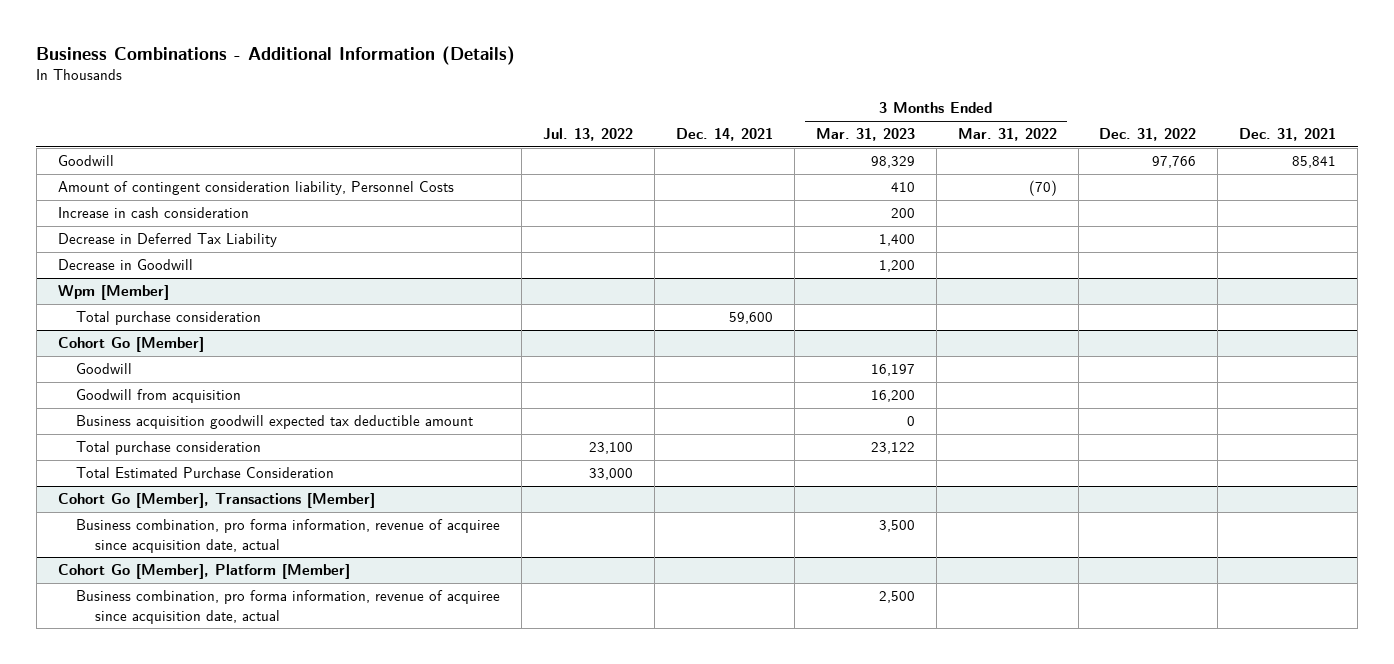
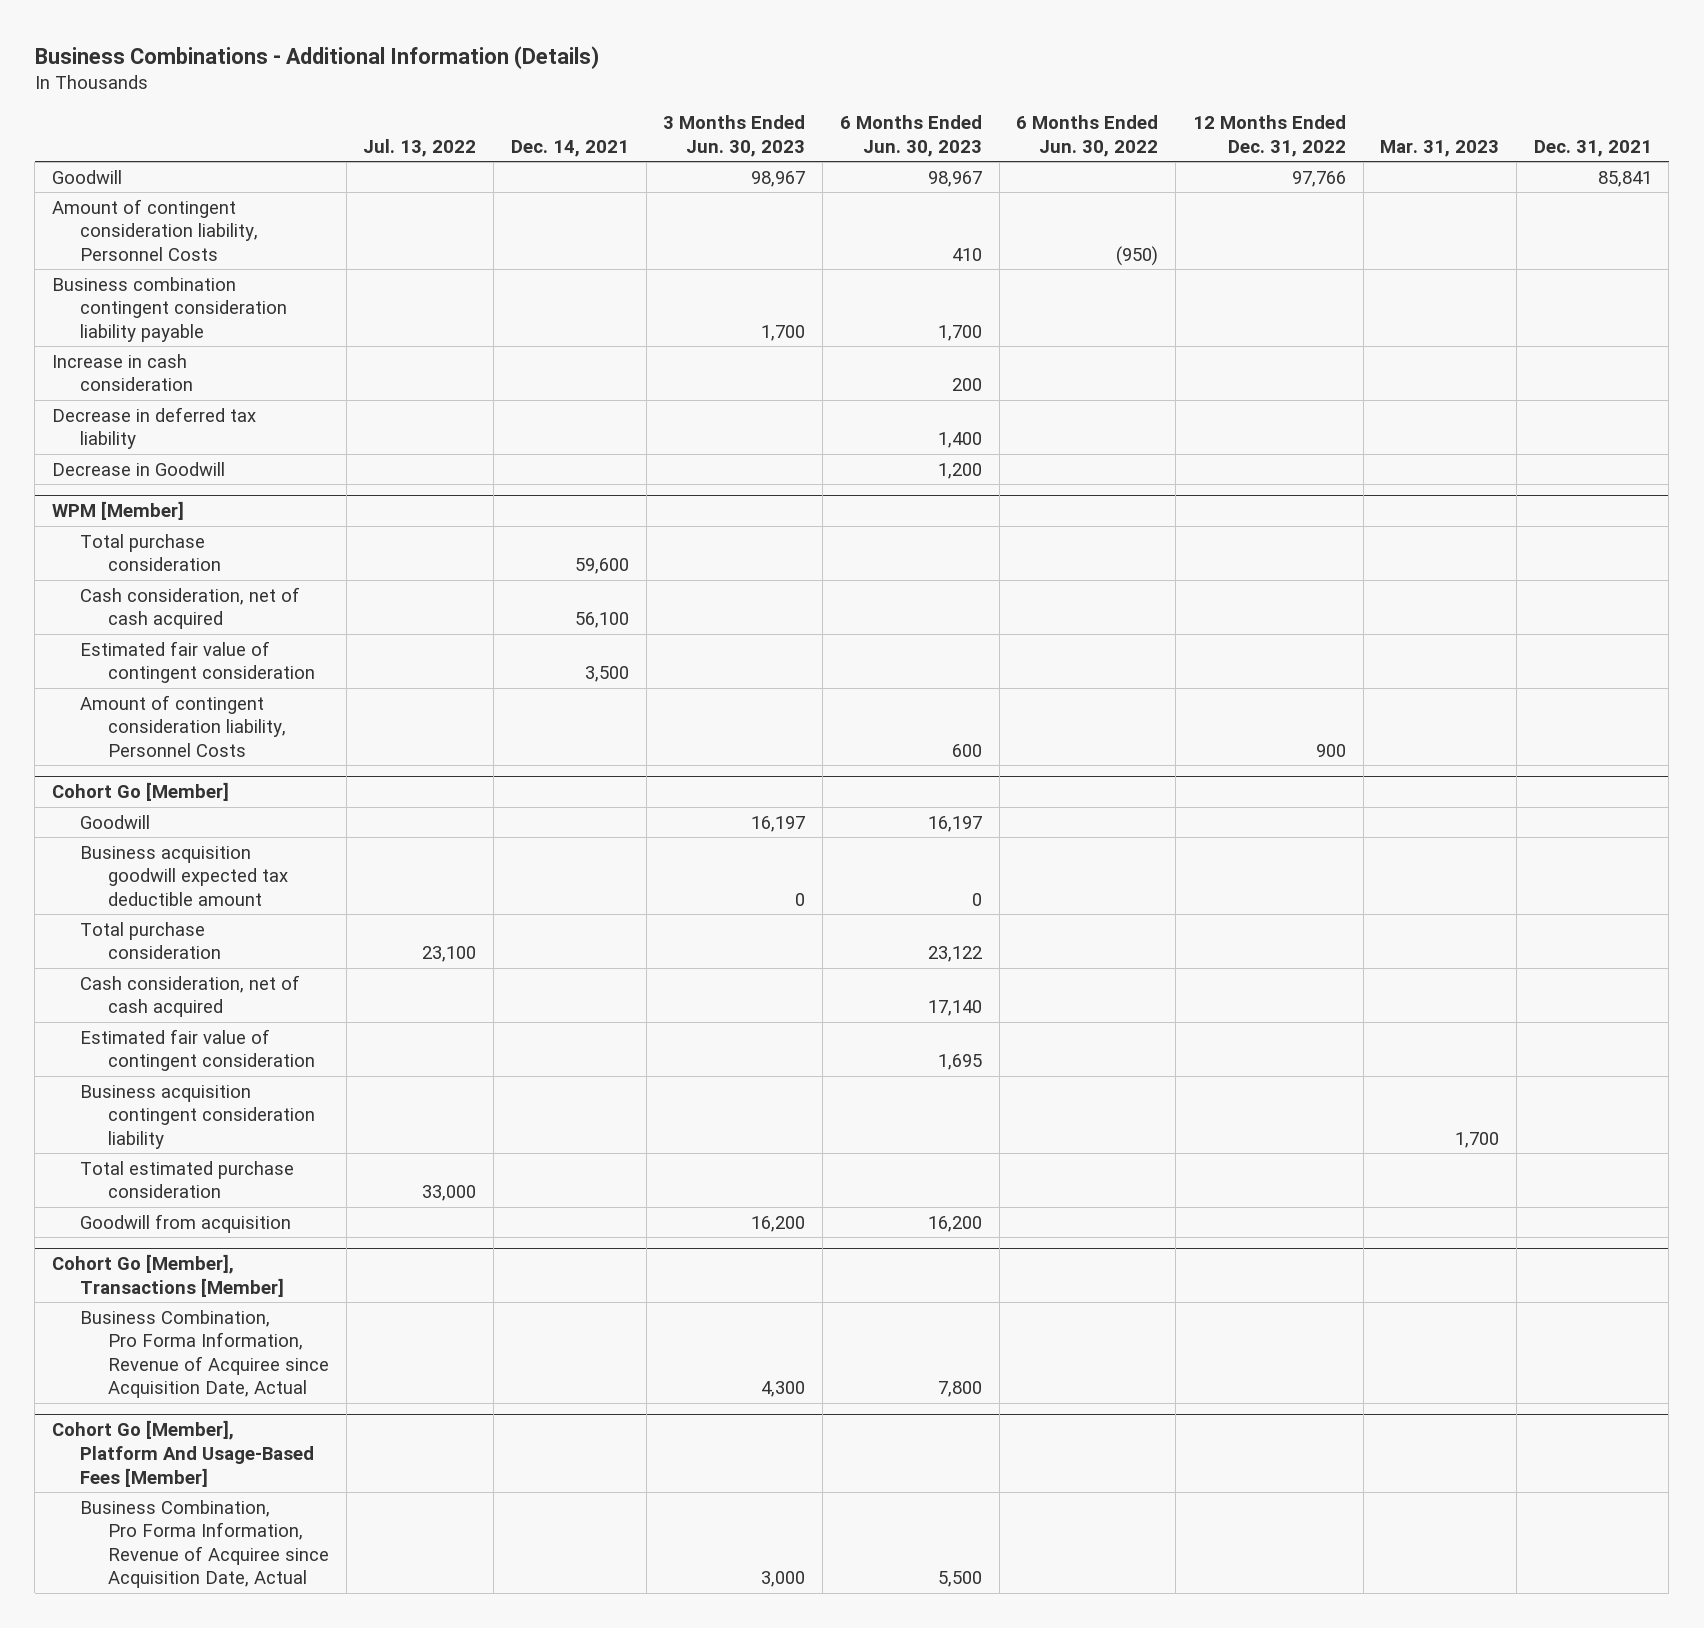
- | Jul. 13, 2022 | Dec. 14, 2021 | 3 Months Ended Mar. 31, 2023 | 3 Months Ended Mar. 31, 2022 | Dec. 31, 2022 | Dec. 31, 2021
+ | Jul. 13, 2022 | Dec. 14, 2021 | 3 Months Ended Jun. 30, 2023 | 6 Months Ended Jun. 30, 2023 | 6 Months Ended Jun. 30, 2022 | 12 Months Ended Dec. 31, 2022 | Mar. 31, 2023 | Dec. 31, 2021
+ Business combination contingent consideration liability payable | | | 1,700 | 1,700 | | | |
- Decrease in Deferred Tax Liability | | | 1,400 | | |
+ Decrease in deferred tax liability | | | | 1,400 | | | |
- Wpm [Member]
+ WPM [Member]
+ Cash consideration, net of cash acquired | | 56,100 | | | | | |
+ Estimated fair value of contingent consideration | | 3,500 | | | | | |
+ Amount of contingent consideration liability, Personnel Costs | | | | 600 | | 900 | |
@ Cohort Go [Member]
- Total Estimated Purchase Consideration | 33,000 | | | | |
+ Cash consideration, net of cash acquired | | | | 17,140 | | | |
+ Estimated fair value of contingent consideration | | | | 1,695 | | | |
+ Business acquisition contingent consideration liability | | | | | | | 1,700 |
+ Total estimated purchase consideration | 33,000 | | | | | | |
moved down: Goodwill from acquisition | | | 16,200 | 16,200 | | | |
@ Cohort Go [Member], Transactions [Member]
- Business combination, pro forma information, revenue of acquiree since acquisition date, actual | | | 3,500 | | |
- Cohort Go [Member], Platform [Member]
- Business combination, pro forma information, revenue of acquiree since acquisition date, actual | | | 2,500 | | |
@ Cohort Go [Member], Transactions [Member]
+ Business Combination, Pro Forma Information, Revenue of Acquiree since Acquisition Date, Actual | | | 4,300 | 7,800 | | | |
+ Cohort Go [Member], Platform And Usage-Based Fees [Member]
+ Business Combination, Pro Forma Information, Revenue of Acquiree since Acquisition Date, Actual | | | 3,000 | 5,500 | | | |

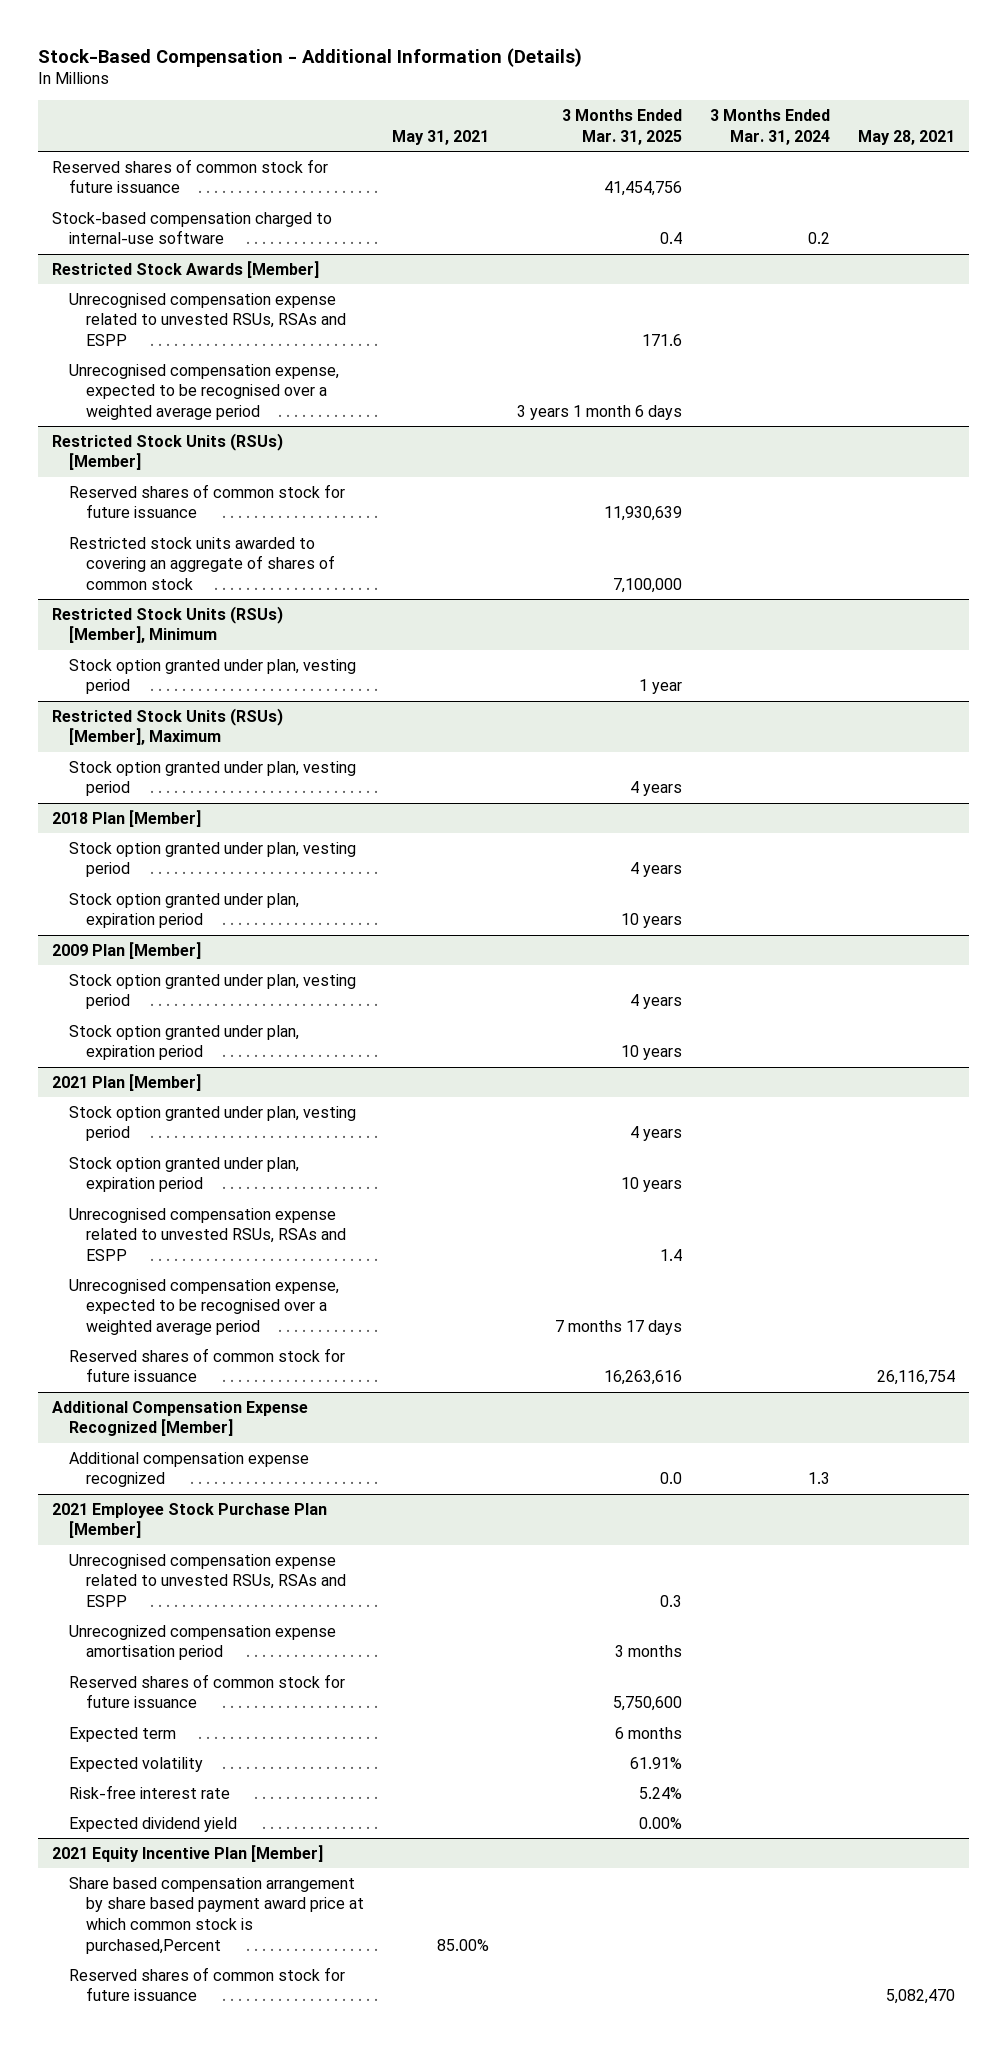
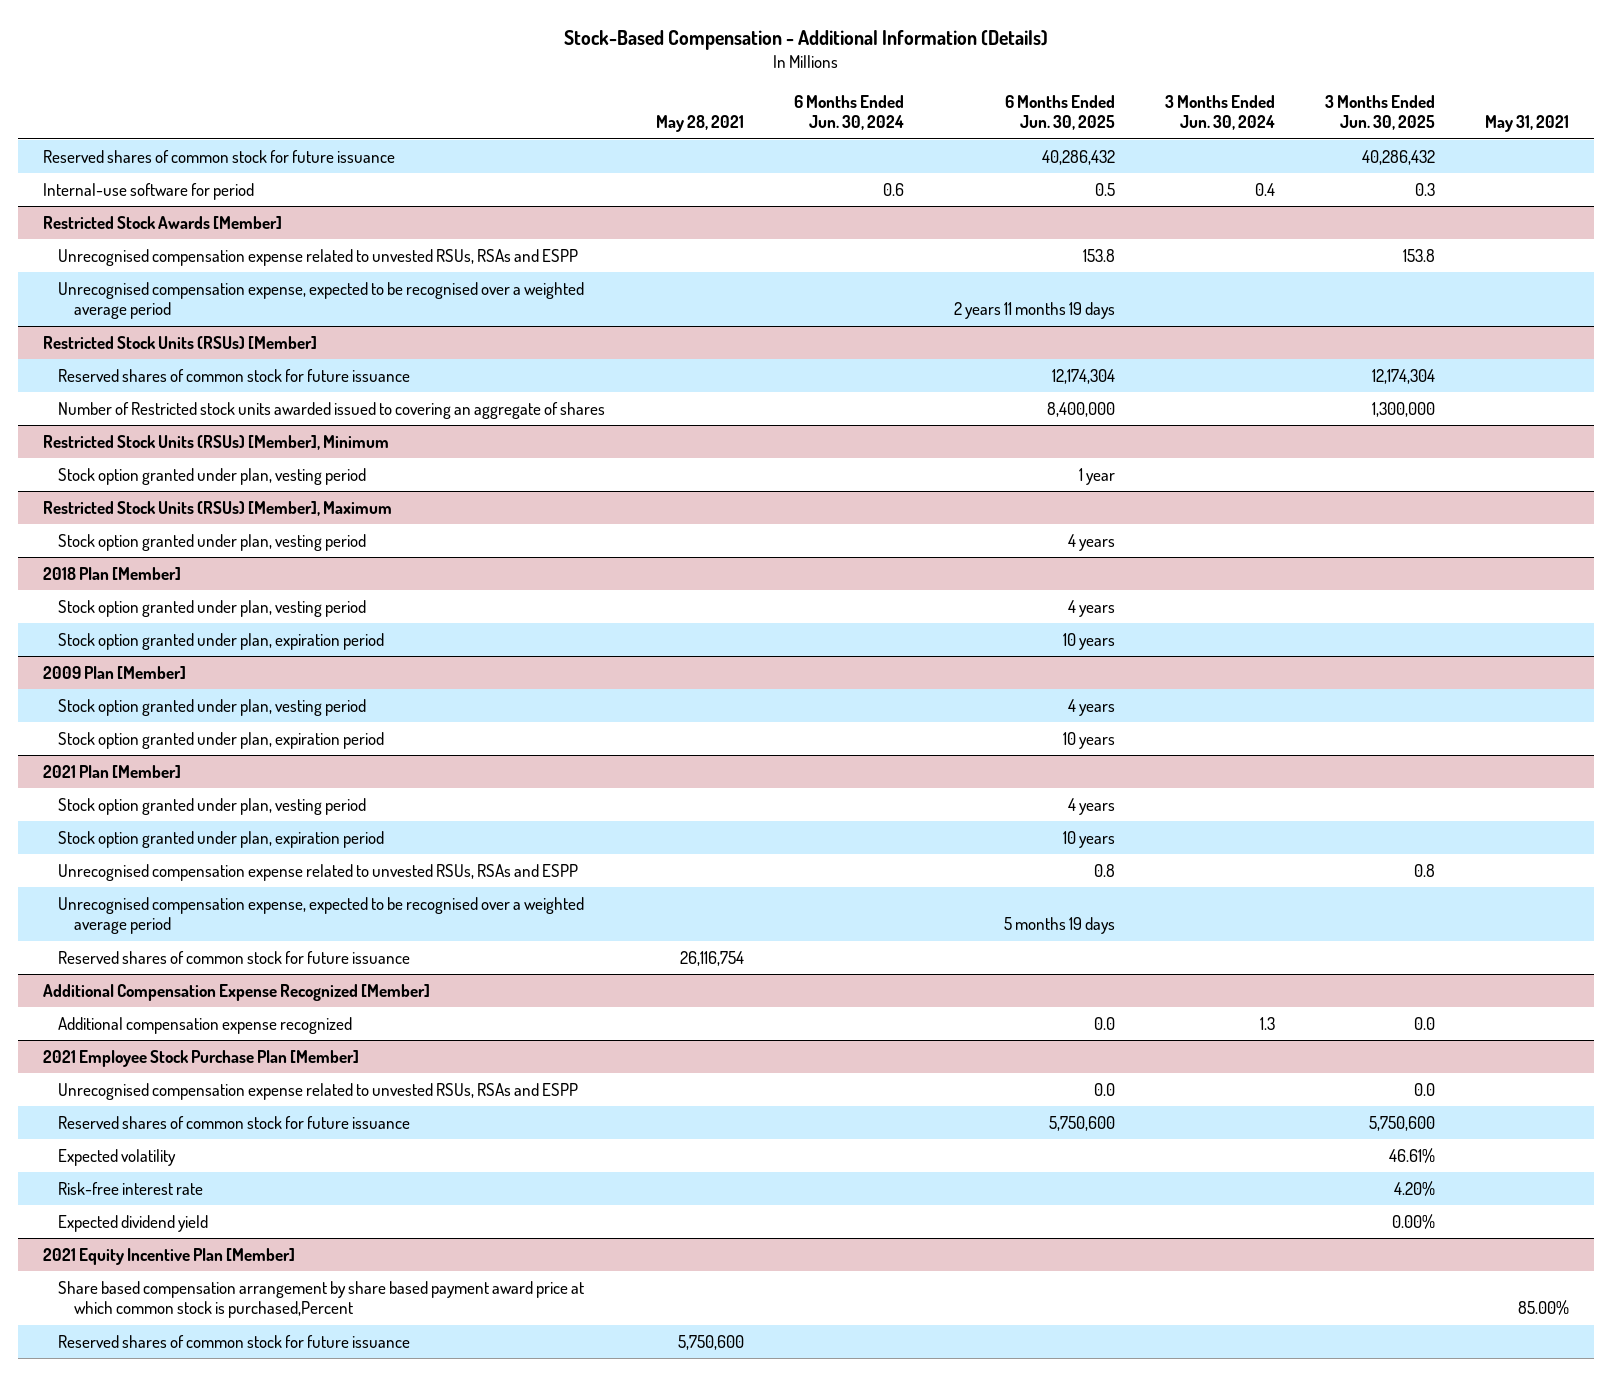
- | May 31, 2021 | 3 Months Ended Mar. 31, 2025 | 3 Months Ended Mar. 31, 2024 | May 28, 2021
+ | May 28, 2021 | 6 Months Ended Jun. 30, 2024 | 6 Months Ended Jun. 30, 2025 | 3 Months Ended Jun. 30, 2024 | 3 Months Ended Jun. 30, 2025 | May 31, 2021
- Stock-based compensation charged to internal-use software | | 0.4 | 0.2 |
+ Internal-use software for period | | 0.6 | 0.5 | 0.4 | 0.3 |
@ Restricted Stock Units (RSUs) [Member]
- Restricted stock units awarded to covering an aggregate of shares of common stock | | 7,100,000 | |
+ Number of Restricted stock units awarded issued to covering an aggregate of shares | | | 8,400,000 | | 1,300,000 |
@ 2021 Employee Stock Purchase Plan [Member]
- Unrecognized compensation expense amortisation period | | 3 months | |
- Expected term | | 6 months | |
@ 2021 Equity Incentive Plan [Member]
- Reserved shares of common stock for future issuance | | | | 5,082,470
+ Reserved shares of common stock for future issuance | 5,750,600 | | | | |

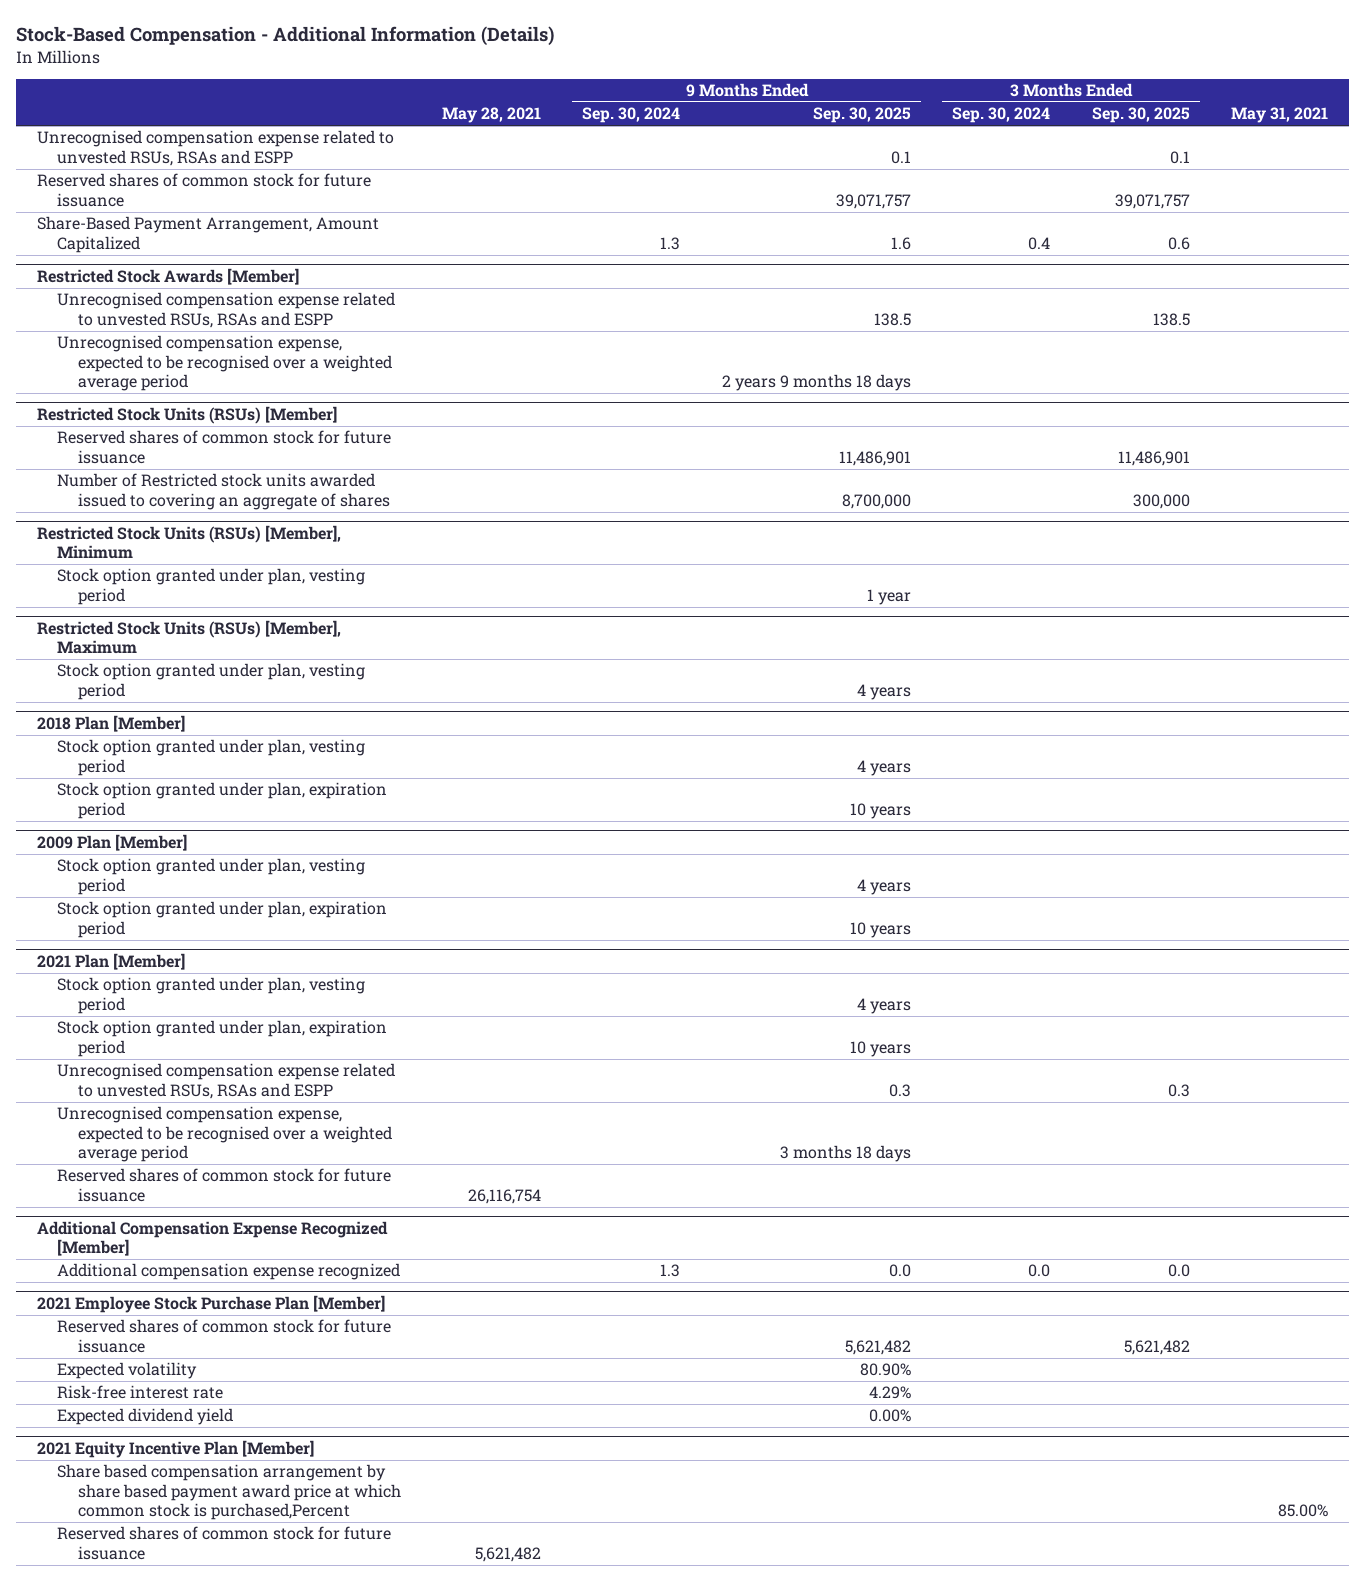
- | May 28, 2021 | 6 Months Ended Jun. 30, 2024 | 6 Months Ended Jun. 30, 2025 | 3 Months Ended Jun. 30, 2024 | 3 Months Ended Jun. 30, 2025 | May 31, 2021
+ | May 28, 2021 | 9 Months Ended Sep. 30, 2024 | 9 Months Ended Sep. 30, 2025 | 3 Months Ended Sep. 30, 2024 | 3 Months Ended Sep. 30, 2025 | May 31, 2021
+ Unrecognised compensation expense related to unvested RSUs, RSAs and ESPP | | | 0.1 | | 0.1 |
- Internal-use software for period | | 0.6 | 0.5 | 0.4 | 0.3 |
+ Share-Based Payment Arrangement, Amount Capitalized | | 1.3 | 1.6 | 0.4 | 0.6 |
@ 2021 Employee Stock Purchase Plan [Member]
- Unrecognised compensation expense related to unvested RSUs, RSAs and ESPP | | | 0.0 | | 0.0 |
@ 2021 Equity Incentive Plan [Member]
- Reserved shares of common stock for future issuance | 5,750,600 | | | | |
+ Reserved shares of common stock for future issuance | 5,621,482 | | | | |

